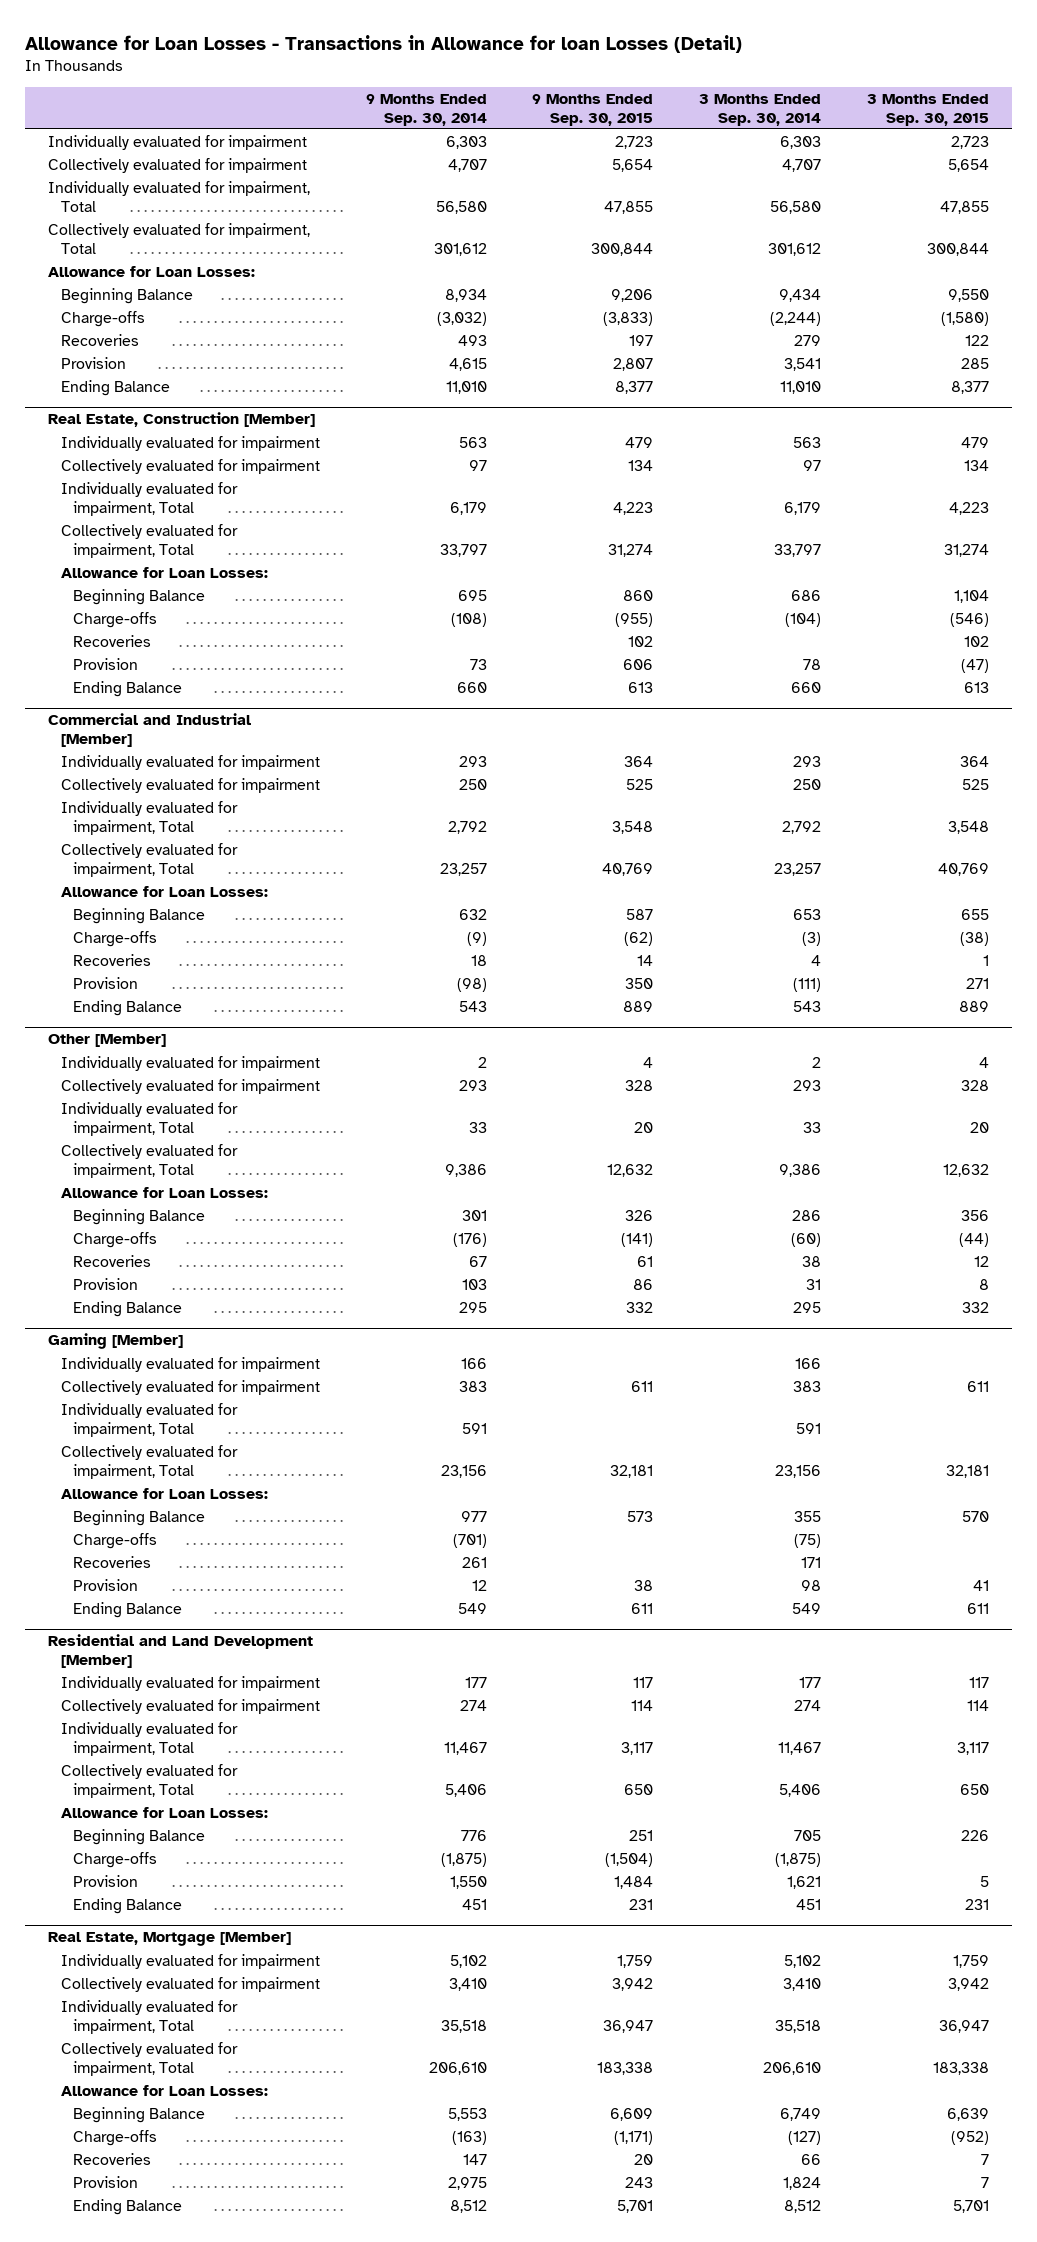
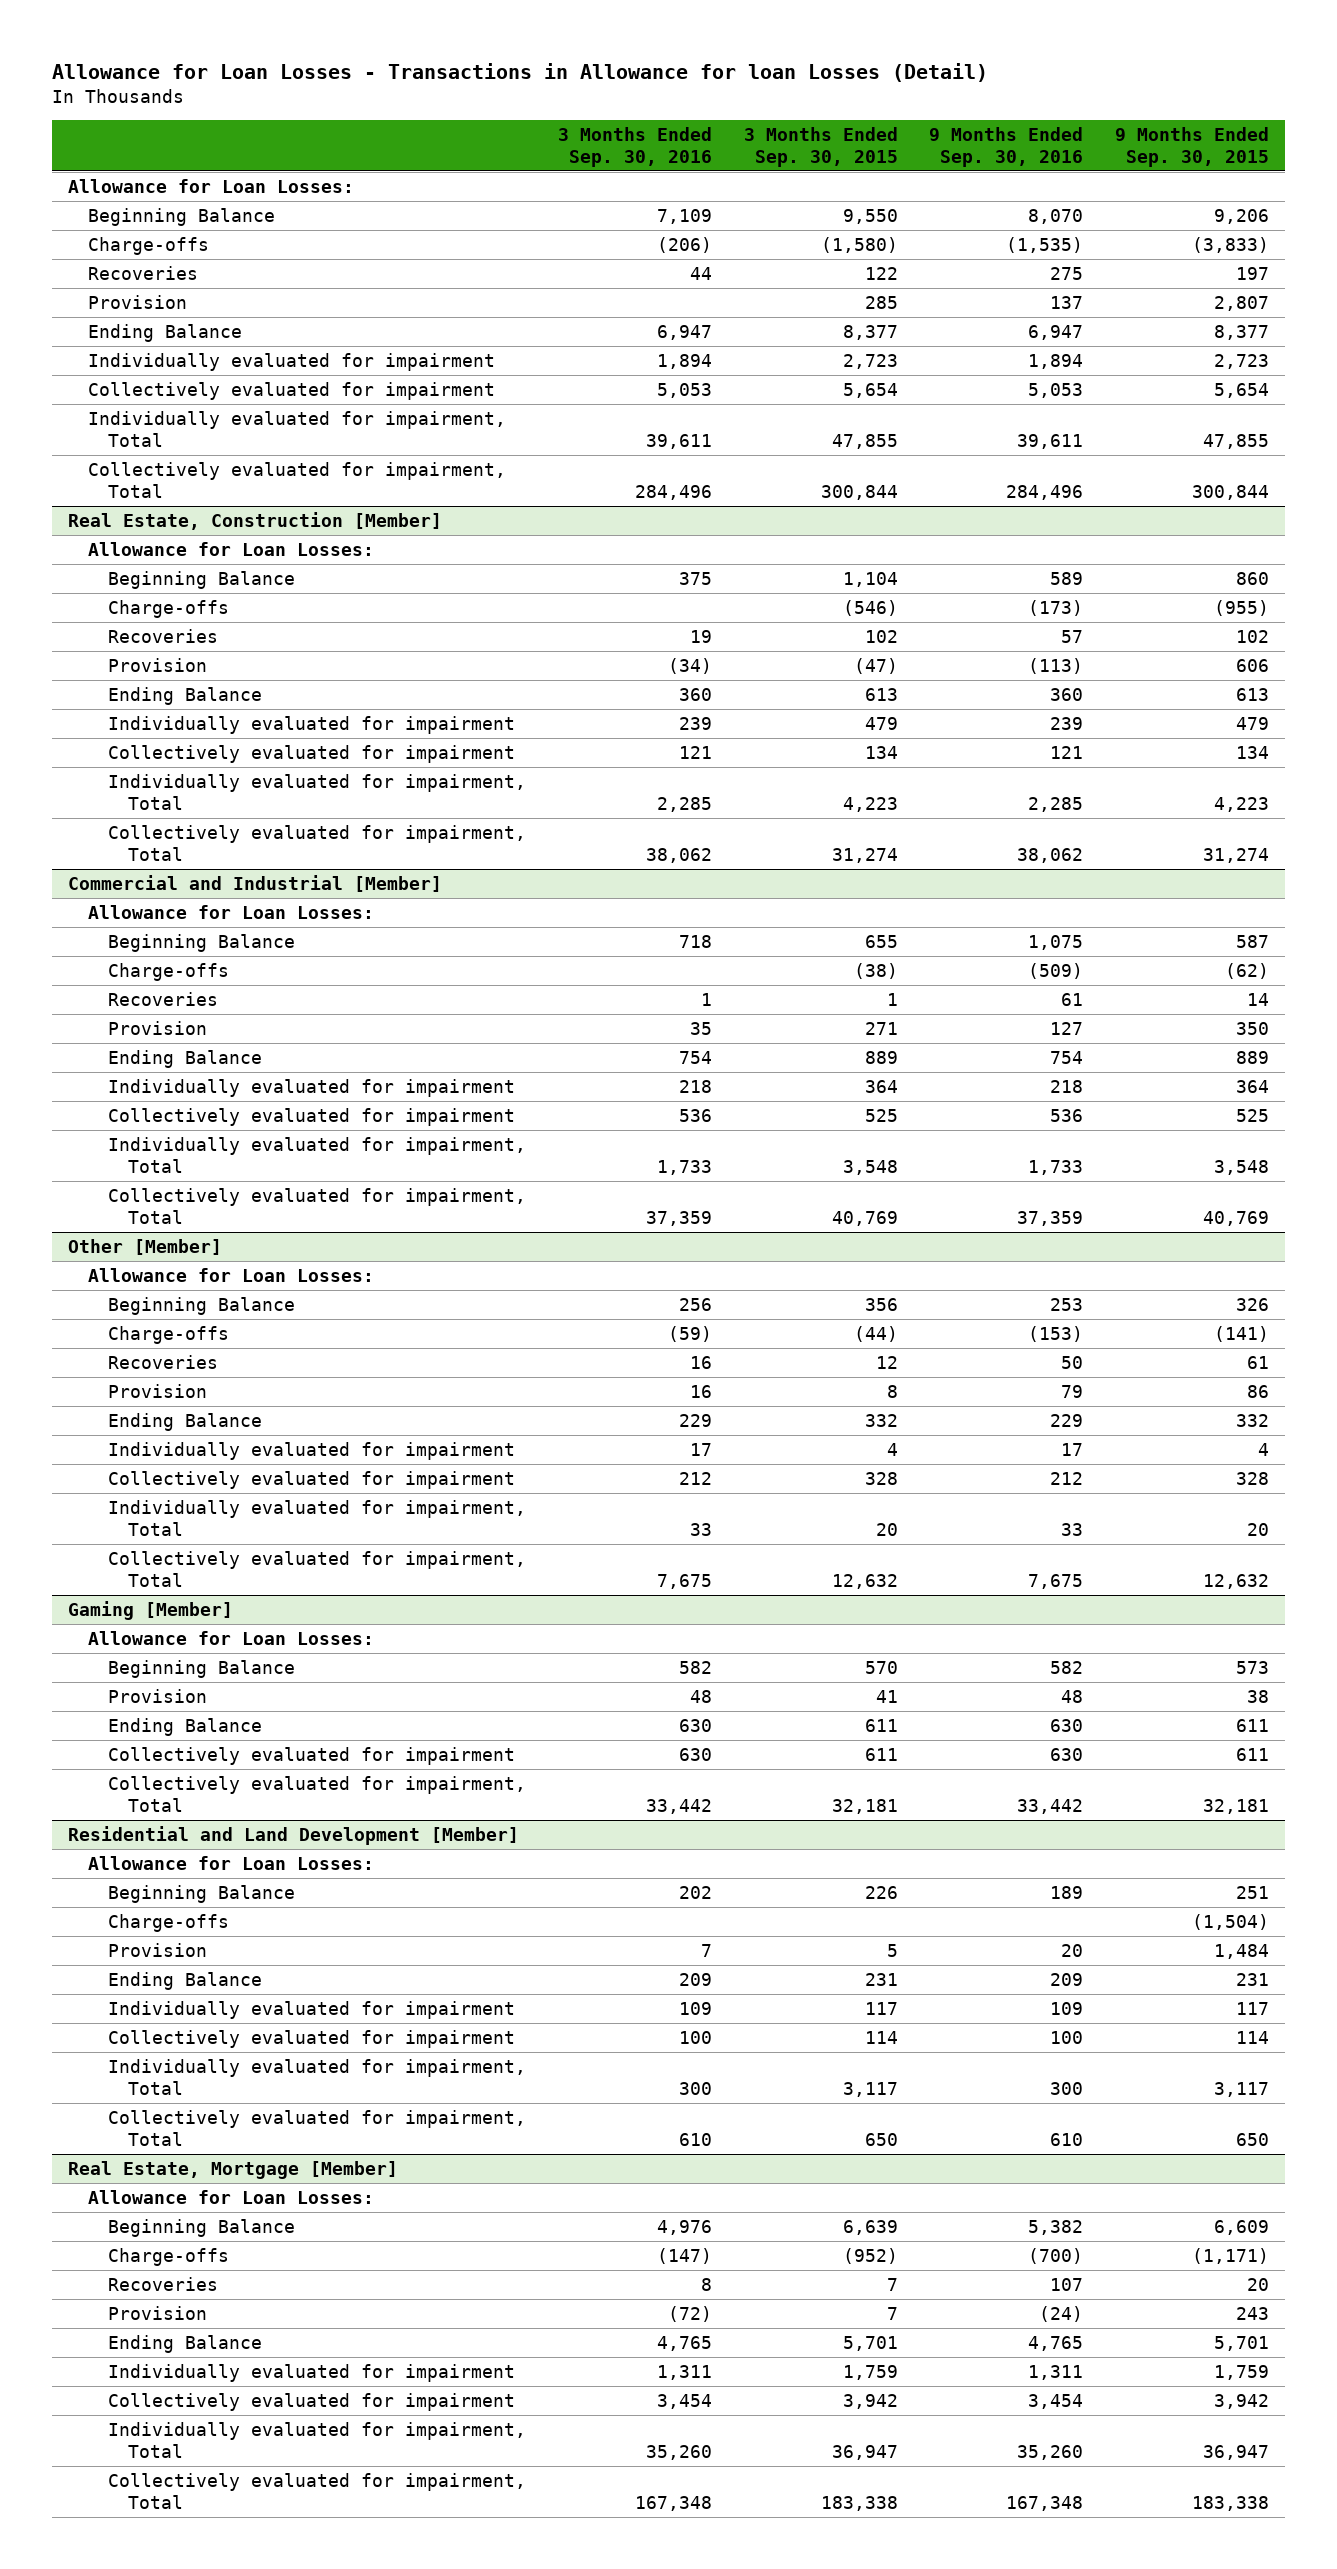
- | 9 Months Ended Sep. 30, 2014 | 9 Months Ended Sep. 30, 2015 | 3 Months Ended Sep. 30, 2014 | 3 Months Ended Sep. 30, 2015
+ | 3 Months Ended Sep. 30, 2016 | 3 Months Ended Sep. 30, 2015 | 9 Months Ended Sep. 30, 2016 | 9 Months Ended Sep. 30, 2015
moved down: Individually evaluated for impairment | 1,894 | 2,723 | 1,894 | 2,723
moved down: Collectively evaluated for impairment | 5,053 | 5,654 | 5,053 | 5,654
moved down: Individually evaluated for impairment, Total | 39,611 | 47,855 | 39,611 | 47,855
moved down: Collectively evaluated for impairment, Total | 284,496 | 300,844 | 284,496 | 300,844
@ Real Estate, Construction [Member]
moved down: Individually evaluated for impairment | 239 | 479 | 239 | 479
moved down: Collectively evaluated for impairment | 121 | 134 | 121 | 134
moved down: Individually evaluated for impairment, Total | 2,285 | 4,223 | 2,285 | 4,223
moved down: Collectively evaluated for impairment, Total | 38,062 | 31,274 | 38,062 | 31,274
@ Commercial and Industrial [Member]
moved down: Individually evaluated for impairment | 218 | 364 | 218 | 364
moved down: Collectively evaluated for impairment | 536 | 525 | 536 | 525
moved down: Individually evaluated for impairment, Total | 1,733 | 3,548 | 1,733 | 3,548
moved down: Collectively evaluated for impairment, Total | 37,359 | 40,769 | 37,359 | 40,769
@ Other [Member]
moved down: Individually evaluated for impairment | 17 | 4 | 17 | 4
moved down: Collectively evaluated for impairment | 212 | 328 | 212 | 328
moved down: Individually evaluated for impairment, Total | 33 | 20 | 33 | 20
moved down: Collectively evaluated for impairment, Total | 7,675 | 12,632 | 7,675 | 12,632
@ Gaming [Member]
- Individually evaluated for impairment | 166 | | 166 |
- Individually evaluated for impairment, Total | 591 | | 591 |
- Charge-offs | (701) | | (75) |
- Recoveries | 261 | | 171 |
moved down: Collectively evaluated for impairment | 630 | 611 | 630 | 611
moved down: Collectively evaluated for impairment, Total | 33,442 | 32,181 | 33,442 | 32,181
@ Residential and Land Development [Member]
moved down: Individually evaluated for impairment | 109 | 117 | 109 | 117
moved down: Collectively evaluated for impairment | 100 | 114 | 100 | 114
moved down: Individually evaluated for impairment, Total | 300 | 3,117 | 300 | 3,117
moved down: Collectively evaluated for impairment, Total | 610 | 650 | 610 | 650
@ Real Estate, Mortgage [Member]
moved down: Individually evaluated for impairment | 1,311 | 1,759 | 1,311 | 1,759
moved down: Collectively evaluated for impairment | 3,454 | 3,942 | 3,454 | 3,942
moved down: Individually evaluated for impairment, Total | 35,260 | 36,947 | 35,260 | 36,947
moved down: Collectively evaluated for impairment, Total | 167,348 | 183,338 | 167,348 | 183,338

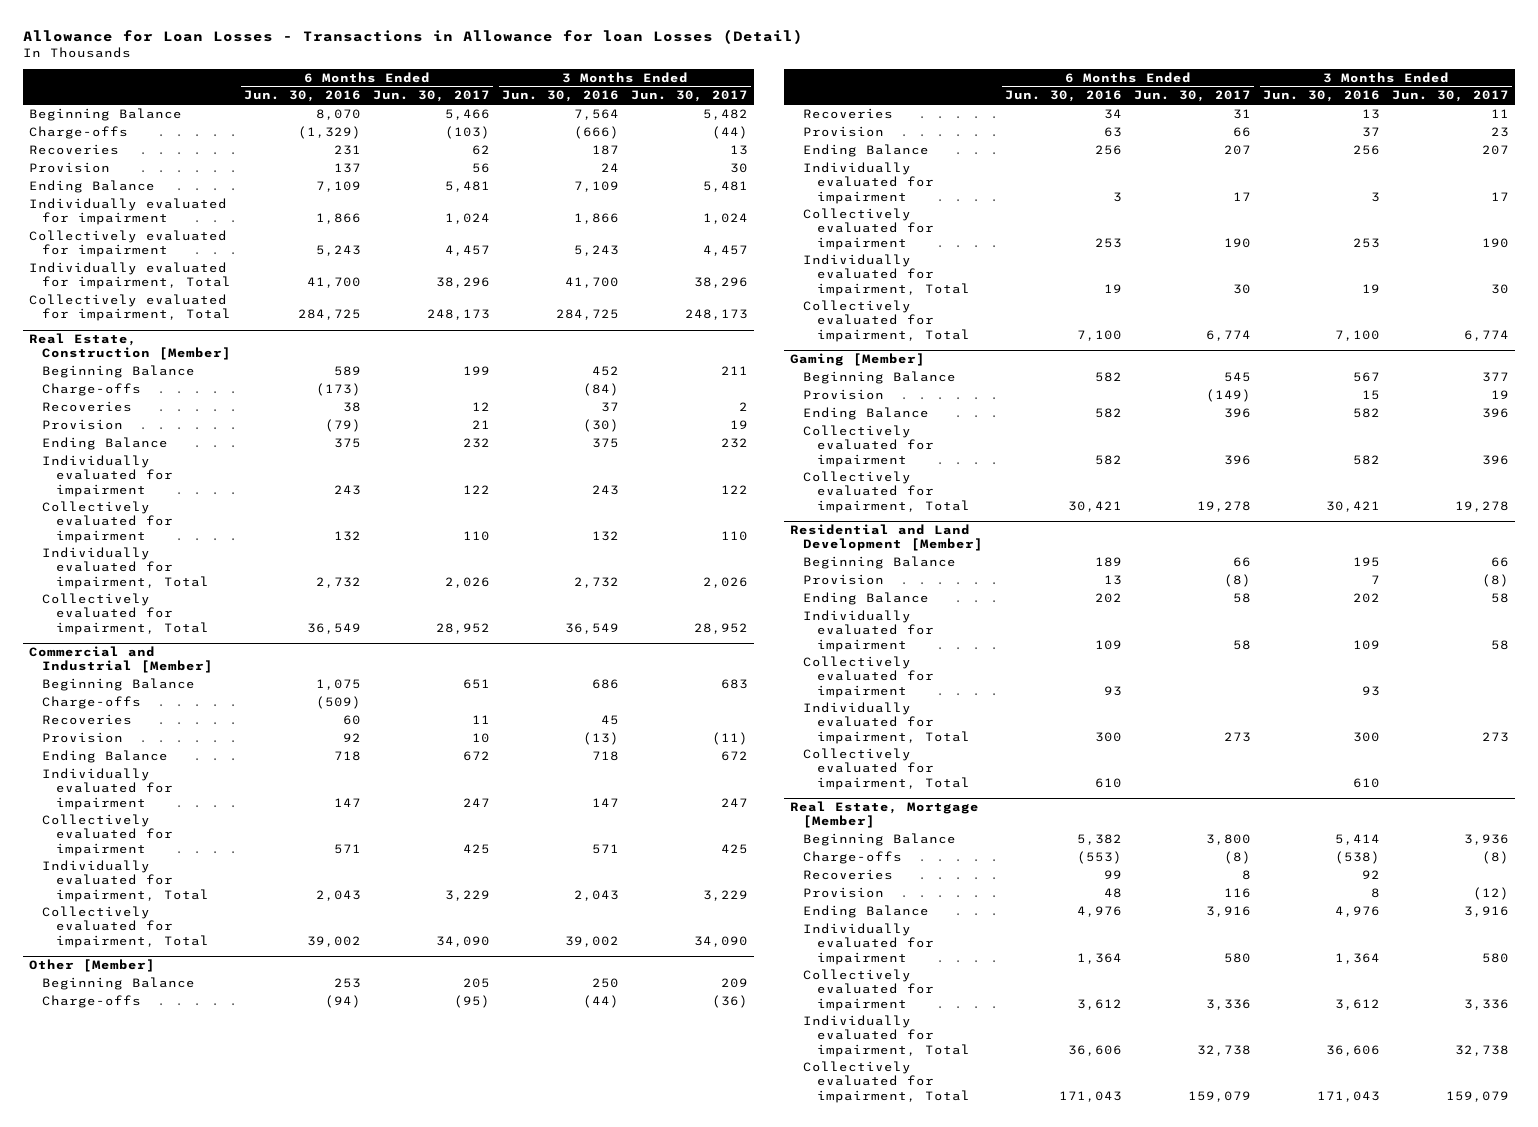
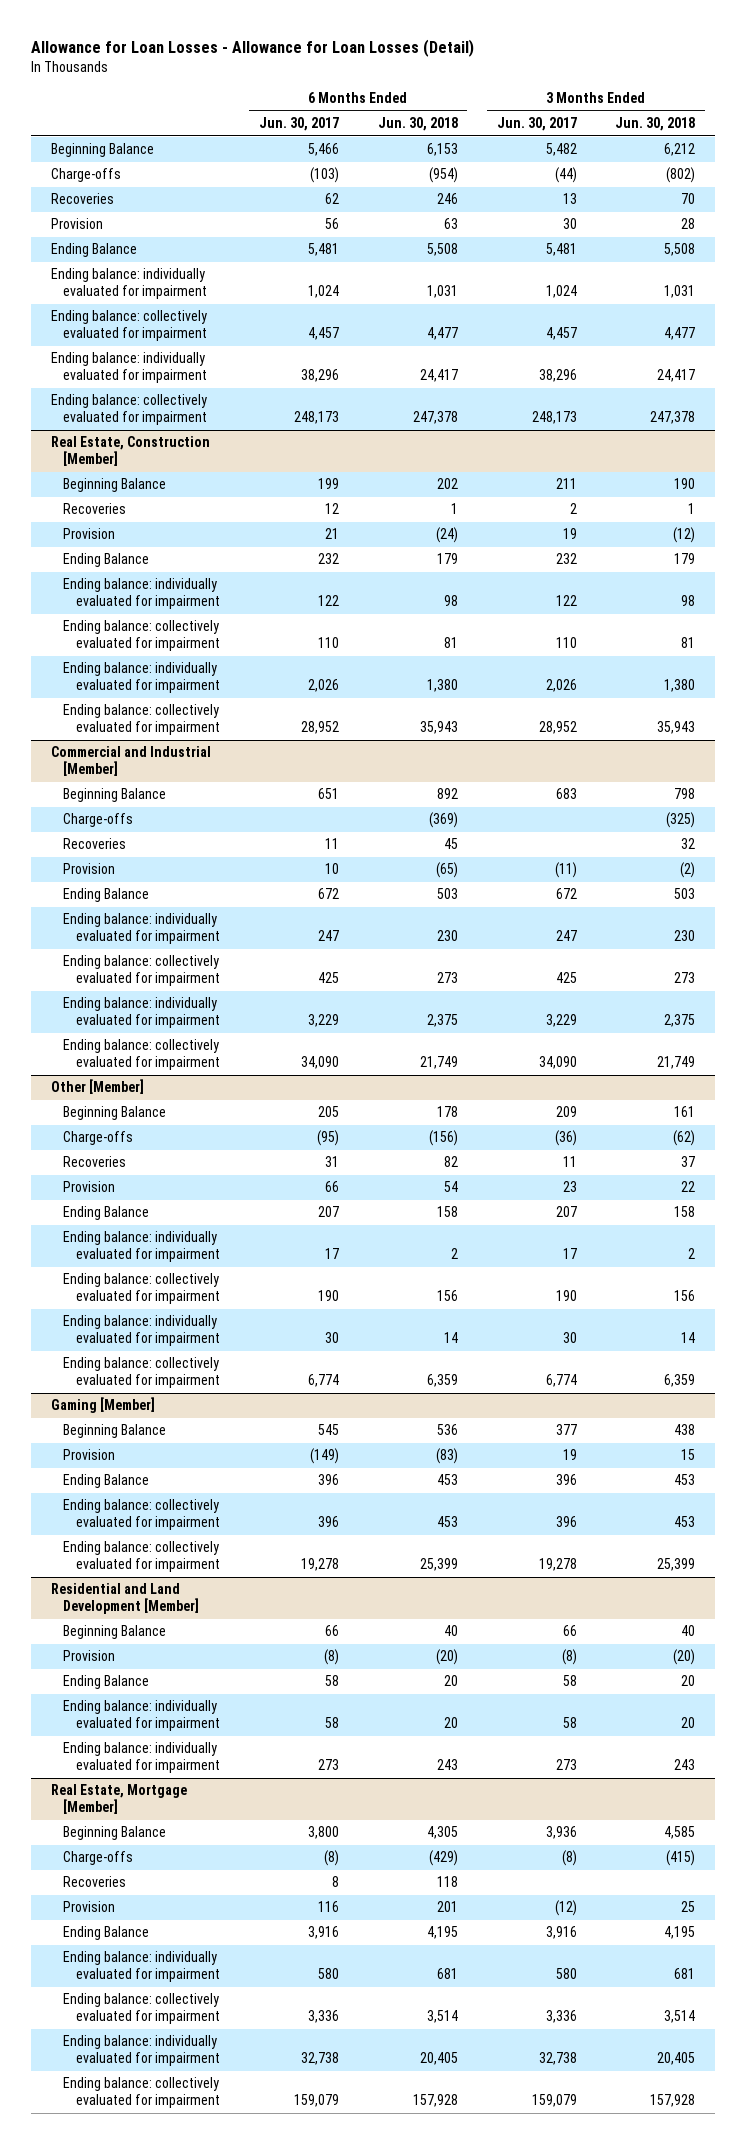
- Allowance for Loan Losses - Transactions in Allowance for loan Losses (Detail)
+ Allowance for Loan Losses - Allowance for Loan Losses (Detail)
- | 6 Months Ended Jun. 30, 2016 | 6 Months Ended Jun. 30, 2017 | 3 Months Ended Jun. 30, 2016 | 3 Months Ended Jun. 30, 2017
+ | 6 Months Ended Jun. 30, 2017 | 6 Months Ended Jun. 30, 2018 | 3 Months Ended Jun. 30, 2017 | 3 Months Ended Jun. 30, 2018
- Individually evaluated for impairment | 1,866 | 1,024 | 1,866 | 1,024
- Collectively evaluated for impairment | 5,243 | 4,457 | 5,243 | 4,457
- Individually evaluated for impairment, Total | 41,700 | 38,296 | 41,700 | 38,296
- Collectively evaluated for impairment, Total | 284,725 | 248,173 | 284,725 | 248,173
+ Ending balance: individually evaluated for impairment | 1,024 | 1,031 | 1,024 | 1,031
+ Ending balance: collectively evaluated for impairment | 4,457 | 4,477 | 4,457 | 4,477
+ Ending balance: individually evaluated for impairment | 38,296 | 24,417 | 38,296 | 24,417
+ Ending balance: collectively evaluated for impairment | 248,173 | 247,378 | 248,173 | 247,378
@ Real Estate, Construction [Member]
- Charge-offs | (173) | | (84) |
- Individually evaluated for impairment | 243 | 122 | 243 | 122
- Collectively evaluated for impairment | 132 | 110 | 132 | 110
- Individually evaluated for impairment, Total | 2,732 | 2,026 | 2,732 | 2,026
- Collectively evaluated for impairment, Total | 36,549 | 28,952 | 36,549 | 28,952
+ Ending balance: individually evaluated for impairment | 122 | 98 | 122 | 98
+ Ending balance: collectively evaluated for impairment | 110 | 81 | 110 | 81
+ Ending balance: individually evaluated for impairment | 2,026 | 1,380 | 2,026 | 1,380
+ Ending balance: collectively evaluated for impairment | 28,952 | 35,943 | 28,952 | 35,943
@ Commercial and Industrial [Member]
- Individually evaluated for impairment | 147 | 247 | 147 | 247
- Collectively evaluated for impairment | 571 | 425 | 571 | 425
- Individually evaluated for impairment, Total | 2,043 | 3,229 | 2,043 | 3,229
- Collectively evaluated for impairment, Total | 39,002 | 34,090 | 39,002 | 34,090
+ Ending balance: individually evaluated for impairment | 247 | 230 | 247 | 230
+ Ending balance: collectively evaluated for impairment | 425 | 273 | 425 | 273
+ Ending balance: individually evaluated for impairment | 3,229 | 2,375 | 3,229 | 2,375
+ Ending balance: collectively evaluated for impairment | 34,090 | 21,749 | 34,090 | 21,749
@ Other [Member]
- Individually evaluated for impairment | 3 | 17 | 3 | 17
- Collectively evaluated for impairment | 253 | 190 | 253 | 190
- Individually evaluated for impairment, Total | 19 | 30 | 19 | 30
- Collectively evaluated for impairment, Total | 7,100 | 6,774 | 7,100 | 6,774
+ Ending balance: individually evaluated for impairment | 17 | 2 | 17 | 2
+ Ending balance: collectively evaluated for impairment | 190 | 156 | 190 | 156
+ Ending balance: individually evaluated for impairment | 30 | 14 | 30 | 14
+ Ending balance: collectively evaluated for impairment | 6,774 | 6,359 | 6,774 | 6,359
@ Gaming [Member]
- Collectively evaluated for impairment | 582 | 396 | 582 | 396
- Collectively evaluated for impairment, Total | 30,421 | 19,278 | 30,421 | 19,278
+ Ending balance: collectively evaluated for impairment | 396 | 453 | 396 | 453
+ Ending balance: collectively evaluated for impairment | 19,278 | 25,399 | 19,278 | 25,399
@ Residential and Land Development [Member]
- Individually evaluated for impairment | 109 | 58 | 109 | 58
- Collectively evaluated for impairment | 93 | | 93 |
- Individually evaluated for impairment, Total | 300 | 273 | 300 | 273
- Collectively evaluated for impairment, Total | 610 | | 610 |
+ Ending balance: individually evaluated for impairment | 58 | 20 | 58 | 20
+ Ending balance: individually evaluated for impairment | 273 | 243 | 273 | 243
@ Real Estate, Mortgage [Member]
- Individually evaluated for impairment | 1,364 | 580 | 1,364 | 580
- Collectively evaluated for impairment | 3,612 | 3,336 | 3,612 | 3,336
- Individually evaluated for impairment, Total | 36,606 | 32,738 | 36,606 | 32,738
- Collectively evaluated for impairment, Total | 171,043 | 159,079 | 171,043 | 159,079
+ Ending balance: individually evaluated for impairment | 580 | 681 | 580 | 681
+ Ending balance: collectively evaluated for impairment | 3,336 | 3,514 | 3,336 | 3,514
+ Ending balance: individually evaluated for impairment | 32,738 | 20,405 | 32,738 | 20,405
+ Ending balance: collectively evaluated for impairment | 159,079 | 157,928 | 159,079 | 157,928

